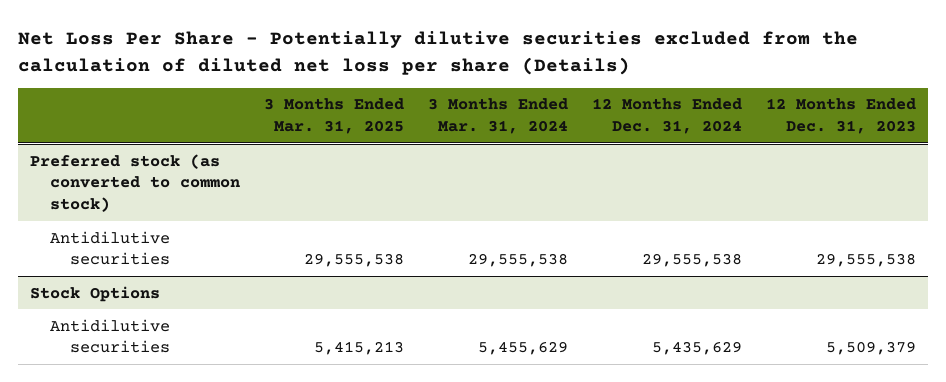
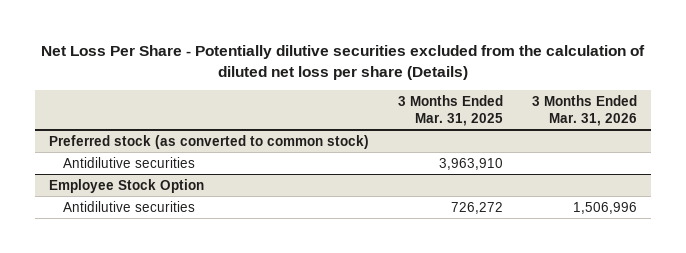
- | 3 Months Ended Mar. 31, 2025 | 3 Months Ended Mar. 31, 2024 | 12 Months Ended Dec. 31, 2024 | 12 Months Ended Dec. 31, 2023
+ | 3 Months Ended Mar. 31, 2025 | 3 Months Ended Mar. 31, 2026
@ Preferred stock (as converted to common stock)
- Antidilutive securities | 29,555,538 | 29,555,538 | 29,555,538 | 29,555,538
- Stock Options
- Antidilutive securities | 5,415,213 | 5,455,629 | 5,435,629 | 5,509,379
@ Preferred stock (as converted to common stock)
+ Antidilutive securities | 3,963,910 |
+ Employee Stock Option
+ Antidilutive securities | 726,272 | 1,506,996

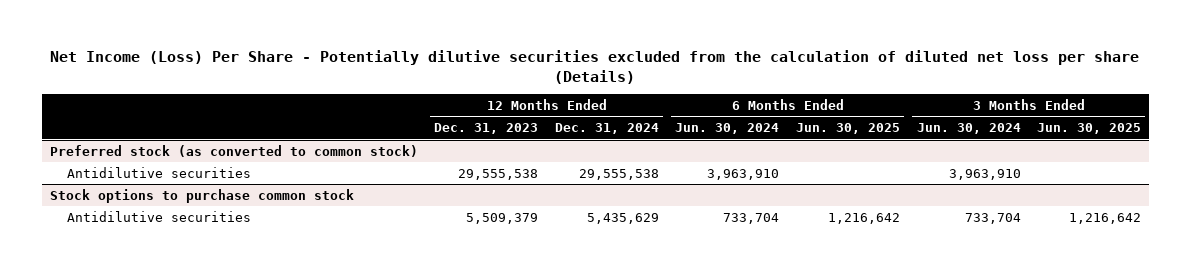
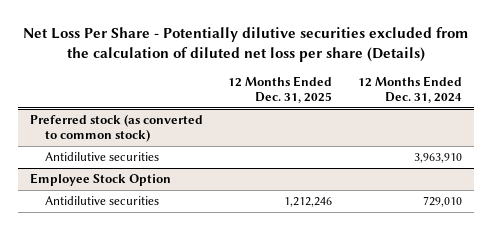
- Net Income (Loss) Per Share - Potentially dilutive securities excluded from the calculation of diluted net loss per share (Details)
+ Net Loss Per Share - Potentially dilutive securities excluded from the calculation of diluted net loss per share (Details)
- | 12 Months Ended Dec. 31, 2023 | 12 Months Ended Dec. 31, 2024 | 6 Months Ended Jun. 30, 2024 | 6 Months Ended Jun. 30, 2025 | 3 Months Ended Jun. 30, 2024 | 3 Months Ended Jun. 30, 2025
+ | 12 Months Ended Dec. 31, 2025 | 12 Months Ended Dec. 31, 2024
@ Preferred stock (as converted to common stock)
- Antidilutive securities | 29,555,538 | 29,555,538 | 3,963,910 | | 3,963,910 |
- Stock options to purchase common stock
- Antidilutive securities | 5,509,379 | 5,435,629 | 733,704 | 1,216,642 | 733,704 | 1,216,642
@ Preferred stock (as converted to common stock)
+ Antidilutive securities | | 3,963,910
+ Employee Stock Option
+ Antidilutive securities | 1,212,246 | 729,010

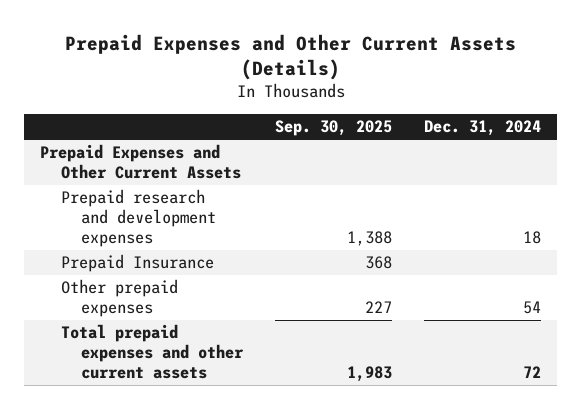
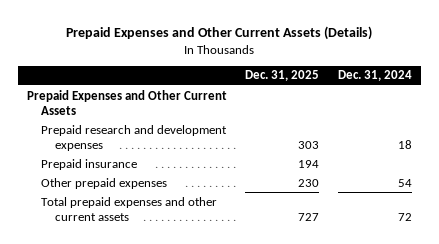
- | Sep. 30, 2025 | Dec. 31, 2024
+ | Dec. 31, 2025 | Dec. 31, 2024
- Prepaid Insurance | 368 |
+ Prepaid insurance | 194 |

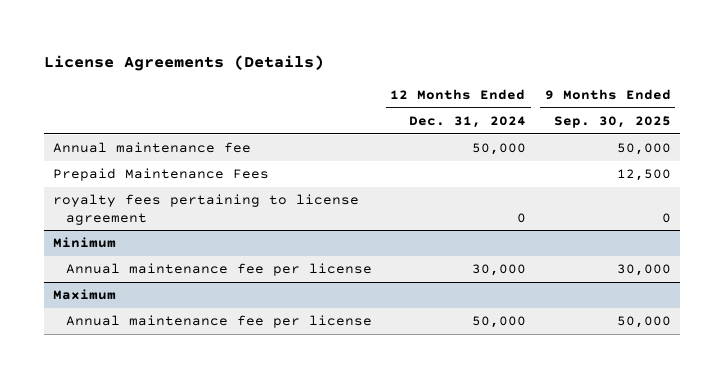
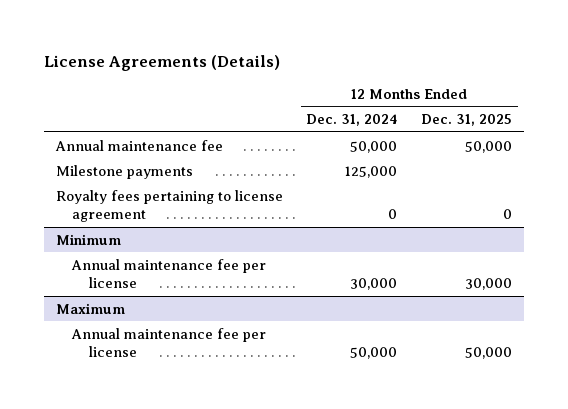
- | 12 Months Ended Dec. 31, 2024 | 9 Months Ended Sep. 30, 2025
+ | 12 Months Ended Dec. 31, 2024 | 12 Months Ended Dec. 31, 2025
- Prepaid Maintenance Fees | | 12,500
- royalty fees pertaining to license agreement | 0 | 0
+ Milestone payments | 125,000 |
+ Royalty fees pertaining to license agreement | 0 | 0

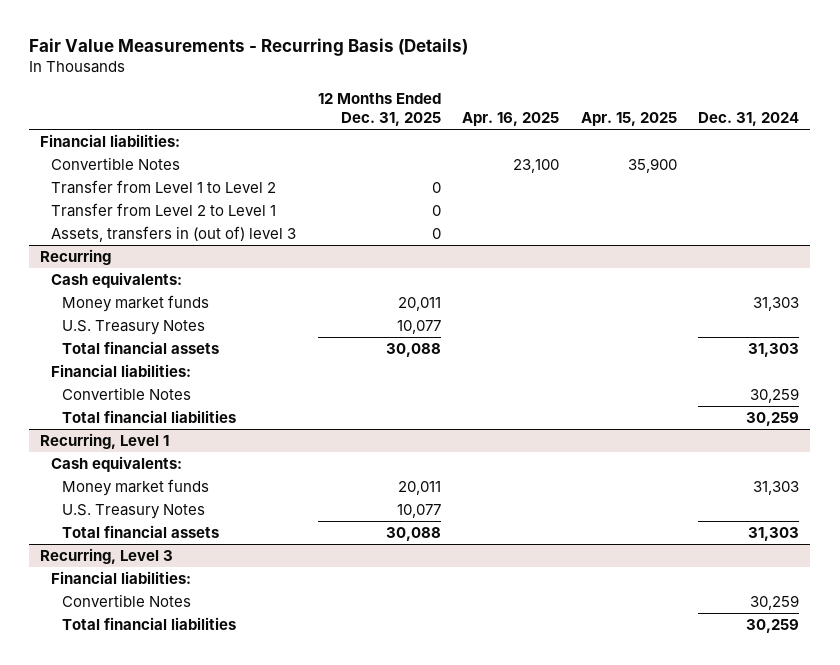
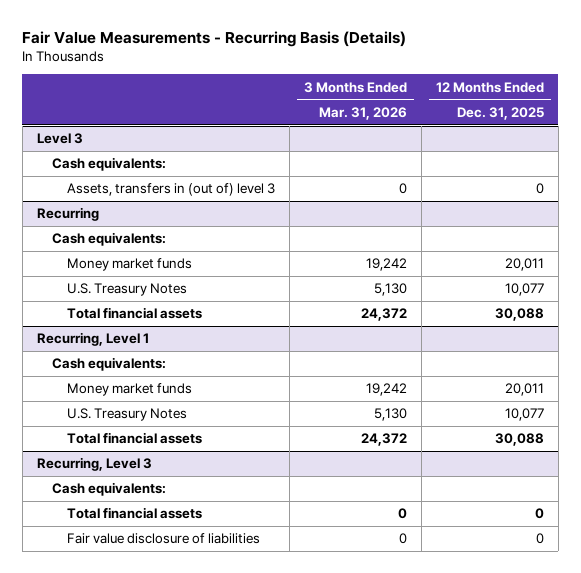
- | 12 Months Ended Dec. 31, 2025 | Apr. 16, 2025 | Apr. 15, 2025 | Dec. 31, 2024
+ | 3 Months Ended Mar. 31, 2026 | 12 Months Ended Dec. 31, 2025
- Financial liabilities:
- Convertible Notes | | 23,100 | 35,900 |
- Transfer from Level 1 to Level 2 | 0 | | |
- Transfer from Level 2 to Level 1 | 0 | | |
+ Level 3
+ Cash equivalents:
@ Recurring
- Financial liabilities:
- Convertible Notes | | | | 30,259
- Total financial liabilities | | | | 30,259
@ Recurring, Level 3
- Financial liabilities:
- Convertible Notes | | | | 30,259
- Total financial liabilities | | | | 30,259
+ Cash equivalents:
+ Total financial assets | 0 | 0
+ Fair value disclosure of liabilities | 0 | 0

